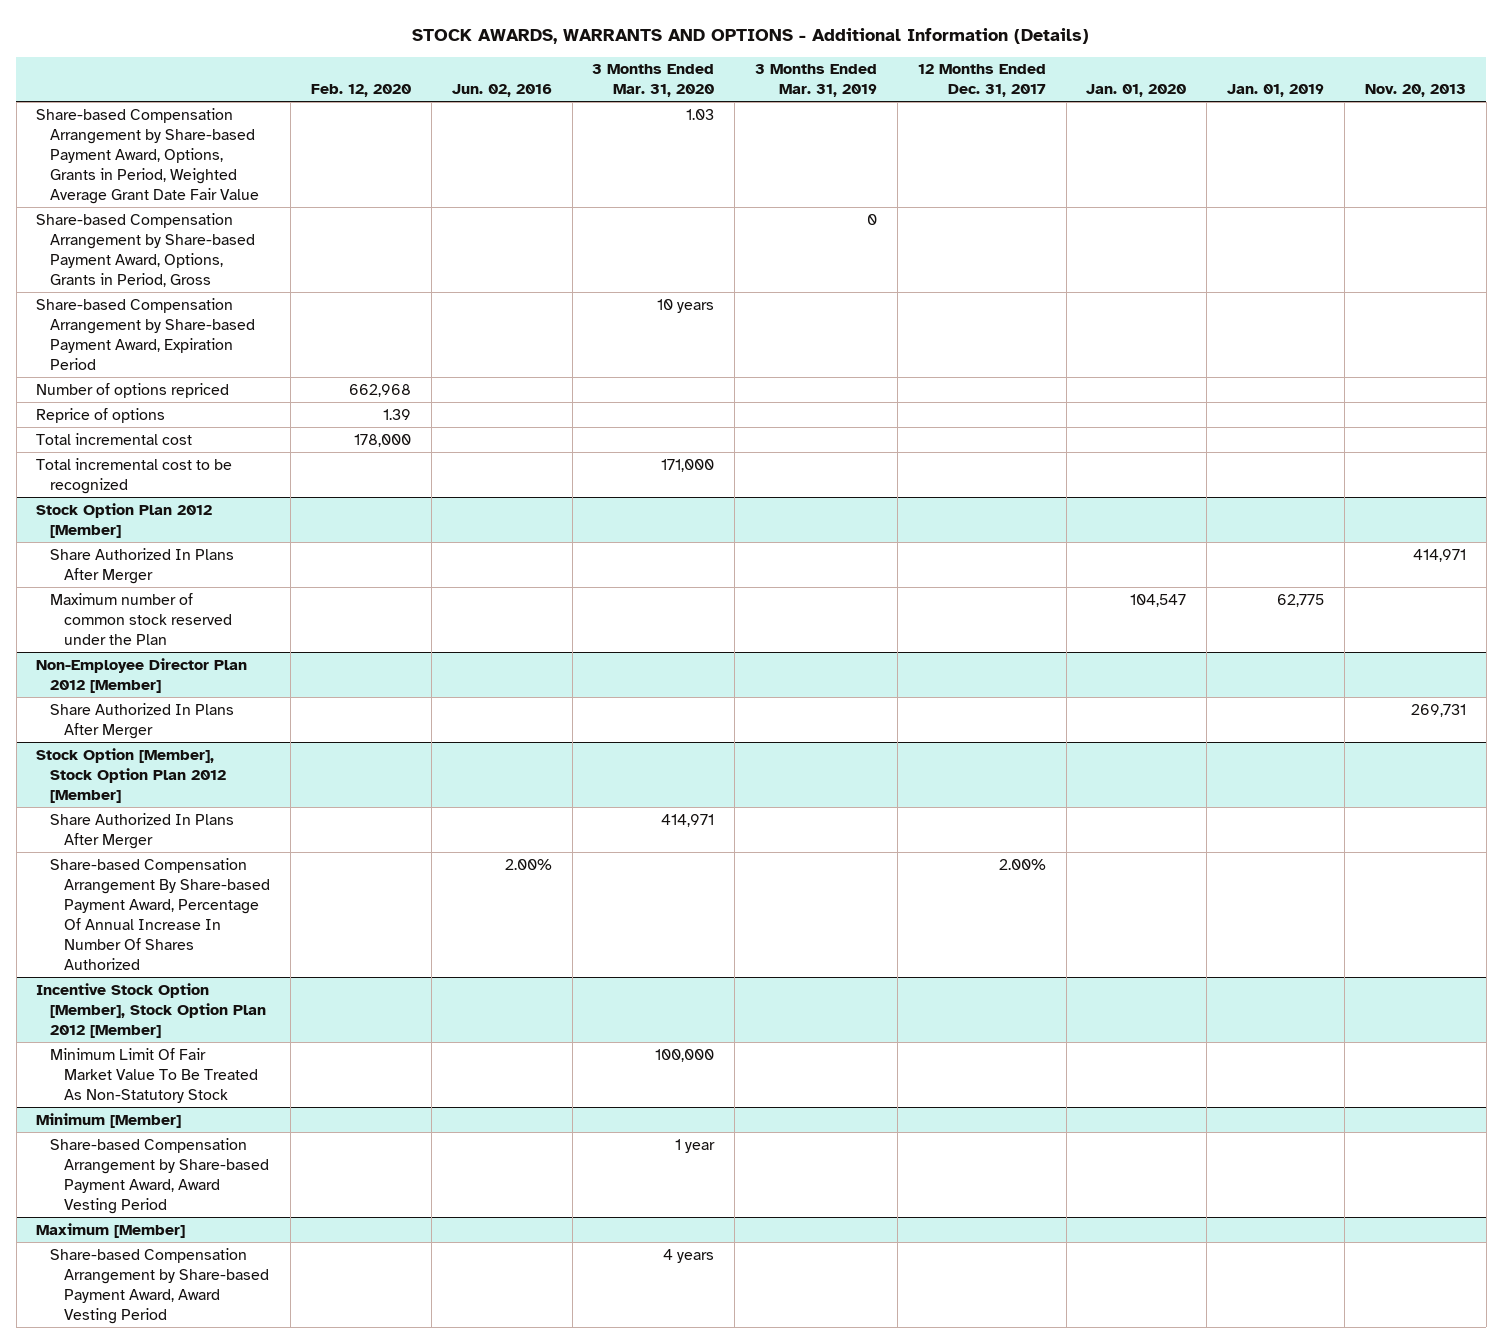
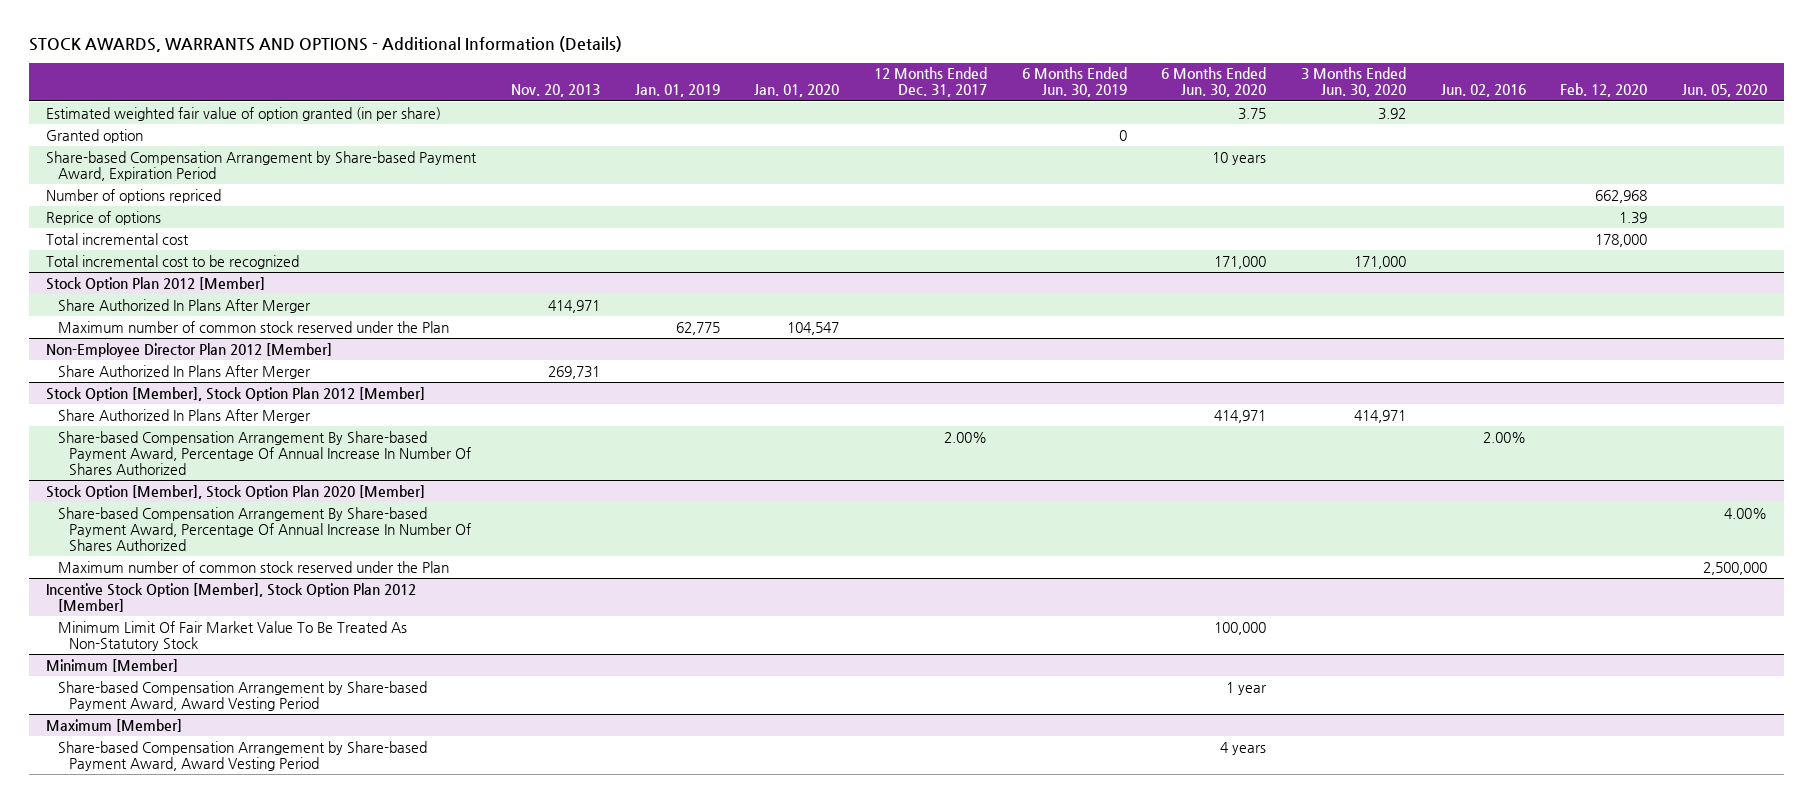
- | Feb. 12, 2020 | Jun. 02, 2016 | 3 Months Ended Mar. 31, 2020 | 3 Months Ended Mar. 31, 2019 | 12 Months Ended Dec. 31, 2017 | Jan. 01, 2020 | Jan. 01, 2019 | Nov. 20, 2013
+ | Nov. 20, 2013 | Jan. 01, 2019 | Jan. 01, 2020 | 12 Months Ended Dec. 31, 2017 | 6 Months Ended Jun. 30, 2019 | 6 Months Ended Jun. 30, 2020 | 3 Months Ended Jun. 30, 2020 | Jun. 02, 2016 | Feb. 12, 2020 | Jun. 05, 2020
- Share-based Compensation Arrangement by Share-based Payment Award, Options, Grants in Period, Weighted Average Grant Date Fair Value | | | 1.03 | | | | |
- Share-based Compensation Arrangement by Share-based Payment Award, Options, Grants in Period, Gross | | | | 0 | | | |
+ Estimated weighted fair value of option granted (in per share) | | | | | | 3.75 | 3.92 | | |
+ Granted option | | | | | 0 | | | | |
+ Stock Option [Member], Stock Option Plan 2020 [Member]
+ Share-based Compensation Arrangement By Share-based Payment Award, Percentage Of Annual Increase In Number Of Shares Authorized | | | | | | | | | | 4.00%
+ Maximum number of common stock reserved under the Plan | | | | | | | | | | 2,500,000

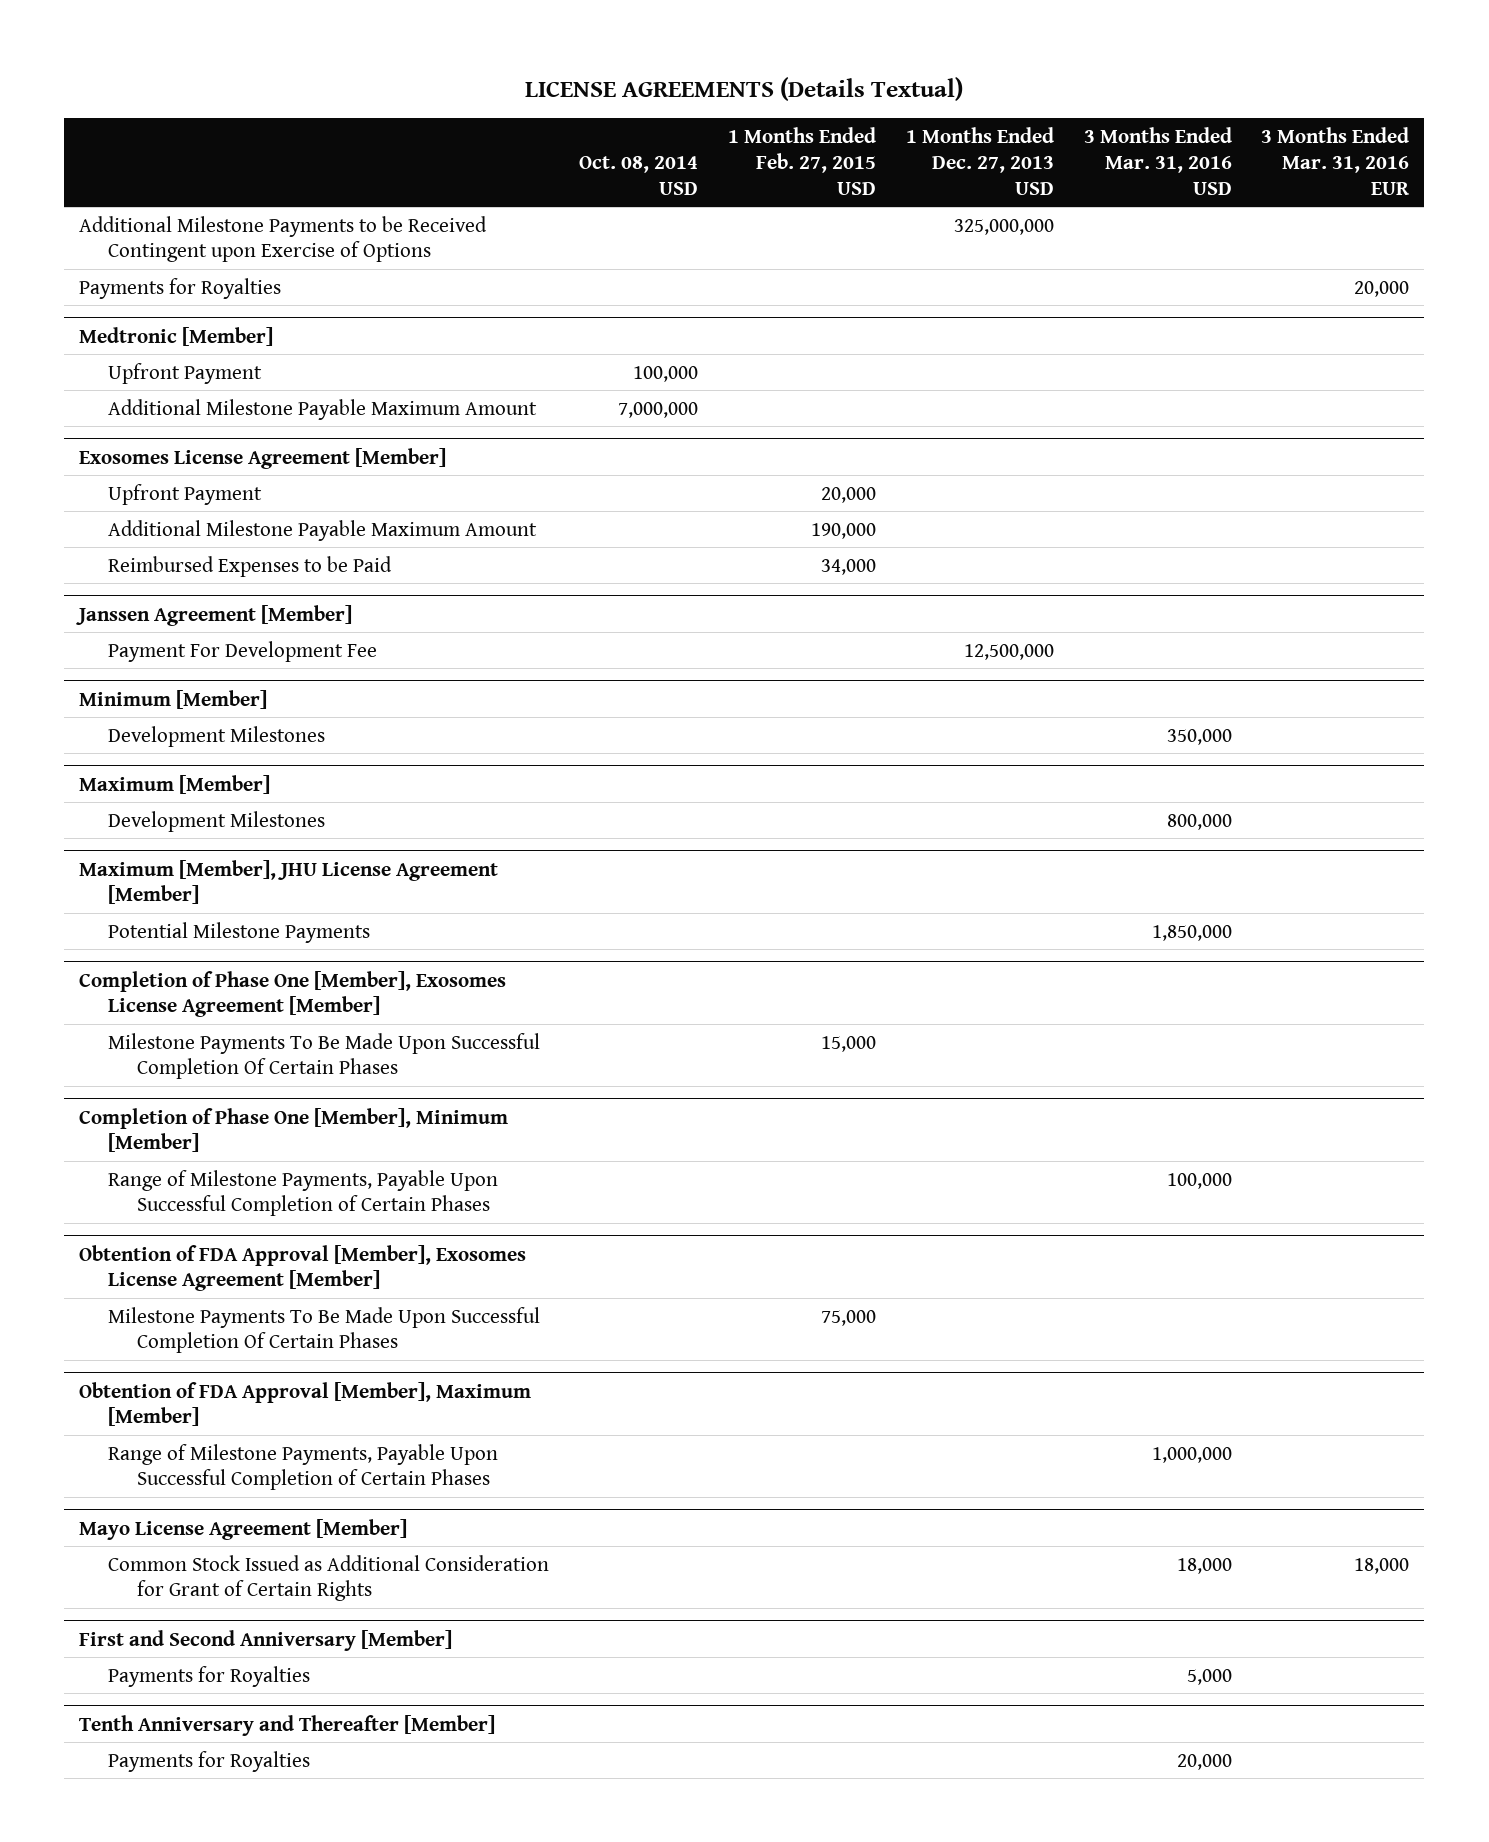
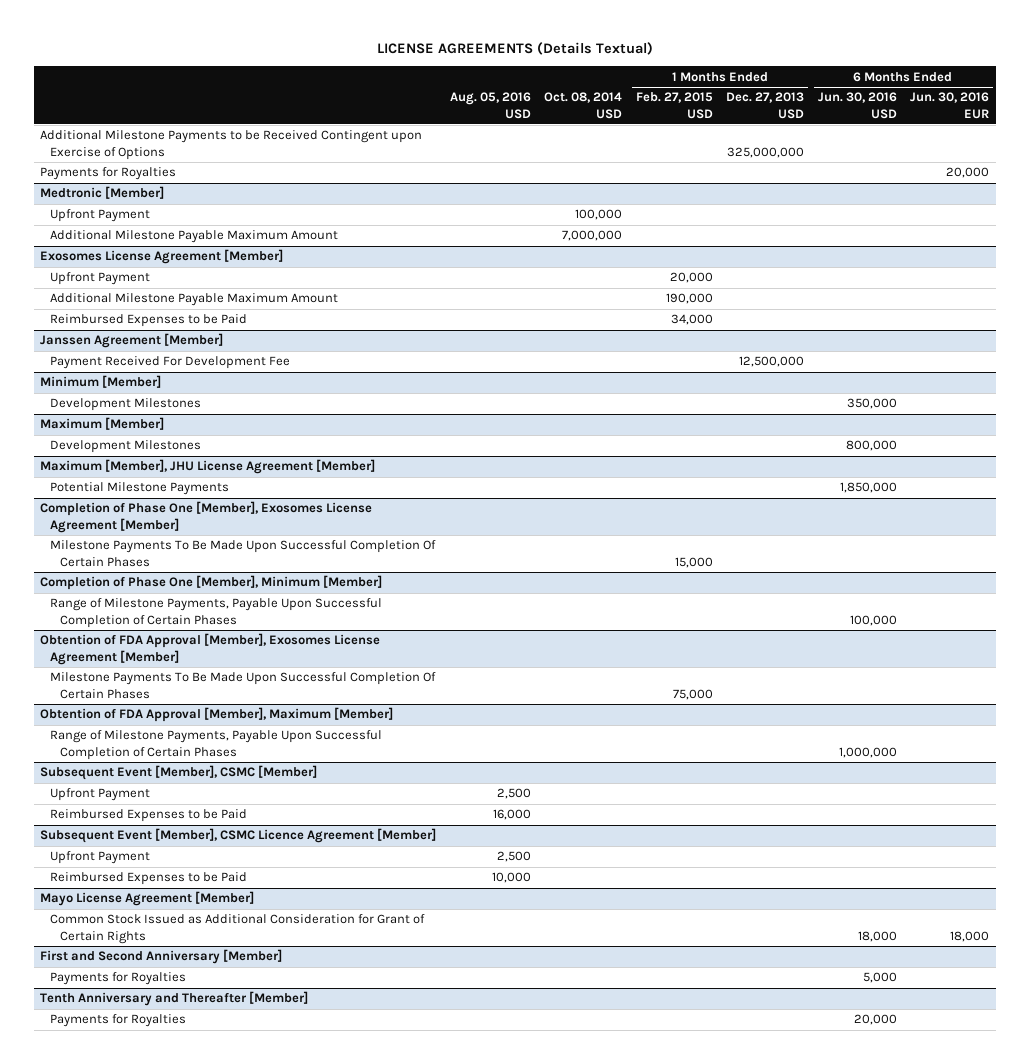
- | Oct. 08, 2014 USD | 1 Months Ended Feb. 27, 2015 USD | 1 Months Ended Dec. 27, 2013 USD | 3 Months Ended Mar. 31, 2016 USD | 3 Months Ended Mar. 31, 2016 EUR
+ | Aug. 05, 2016 USD | Oct. 08, 2014 USD | 1 Months Ended Feb. 27, 2015 USD | 1 Months Ended Dec. 27, 2013 USD | 6 Months Ended Jun. 30, 2016 USD | 6 Months Ended Jun. 30, 2016 EUR
@ Janssen Agreement [Member]
- Payment For Development Fee | | | 12,500,000 | |
+ Payment Received For Development Fee | | | | 12,500,000 | |
+ Subsequent Event [Member], CSMC [Member]
+ Upfront Payment | 2,500 | | | | |
+ Reimbursed Expenses to be Paid | 16,000 | | | | |
+ Subsequent Event [Member], CSMC Licence Agreement [Member]
+ Upfront Payment | 2,500 | | | | |
+ Reimbursed Expenses to be Paid | 10,000 | | | | |

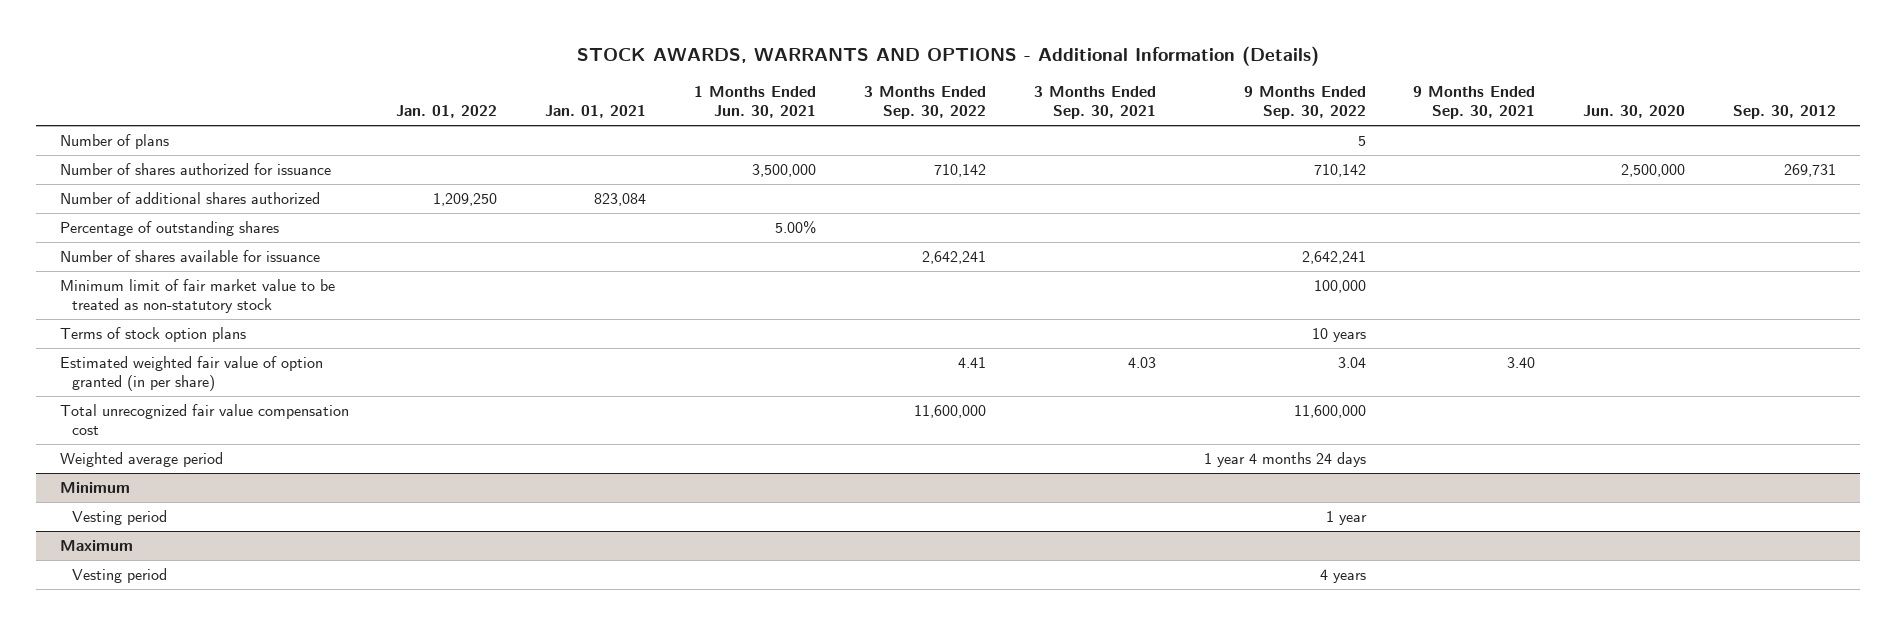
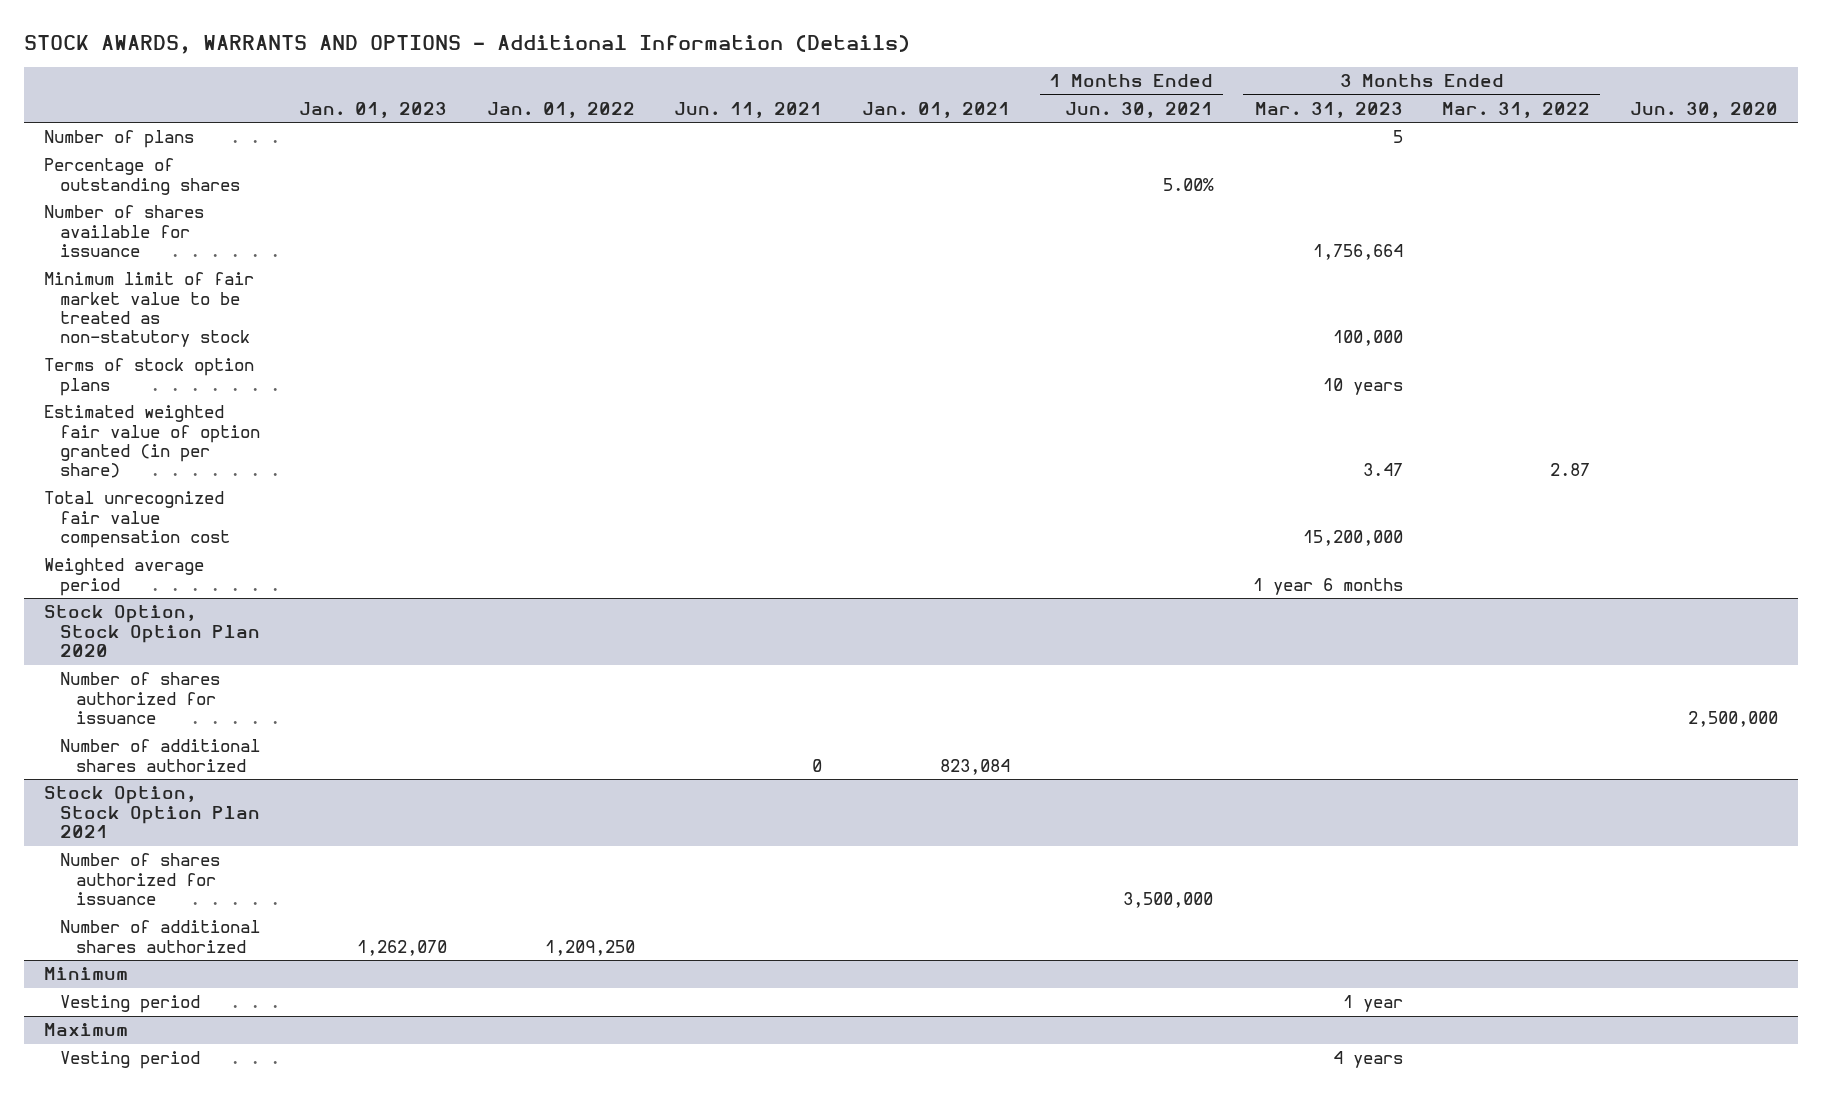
- | Jan. 01, 2022 | Jan. 01, 2021 | 1 Months Ended Jun. 30, 2021 | 3 Months Ended Sep. 30, 2022 | 3 Months Ended Sep. 30, 2021 | 9 Months Ended Sep. 30, 2022 | 9 Months Ended Sep. 30, 2021 | Jun. 30, 2020 | Sep. 30, 2012
+ | Jan. 01, 2023 | Jan. 01, 2022 | Jun. 11, 2021 | Jan. 01, 2021 | 1 Months Ended Jun. 30, 2021 | 3 Months Ended Mar. 31, 2023 | 3 Months Ended Mar. 31, 2022 | Jun. 30, 2020
- Number of shares authorized for issuance | | | 3,500,000 | 710,142 | | 710,142 | | 2,500,000 | 269,731
- Number of additional shares authorized | 1,209,250 | 823,084 | | | | | | |
+ Stock Option, Stock Option Plan 2020
+ Number of shares authorized for issuance | | | | | | | | 2,500,000
+ Number of additional shares authorized | | | 0 | 823,084 | | | |
+ Stock Option, Stock Option Plan 2021
+ Number of shares authorized for issuance | | | | | 3,500,000 | | |
+ Number of additional shares authorized | 1,262,070 | 1,209,250 | | | | | |

